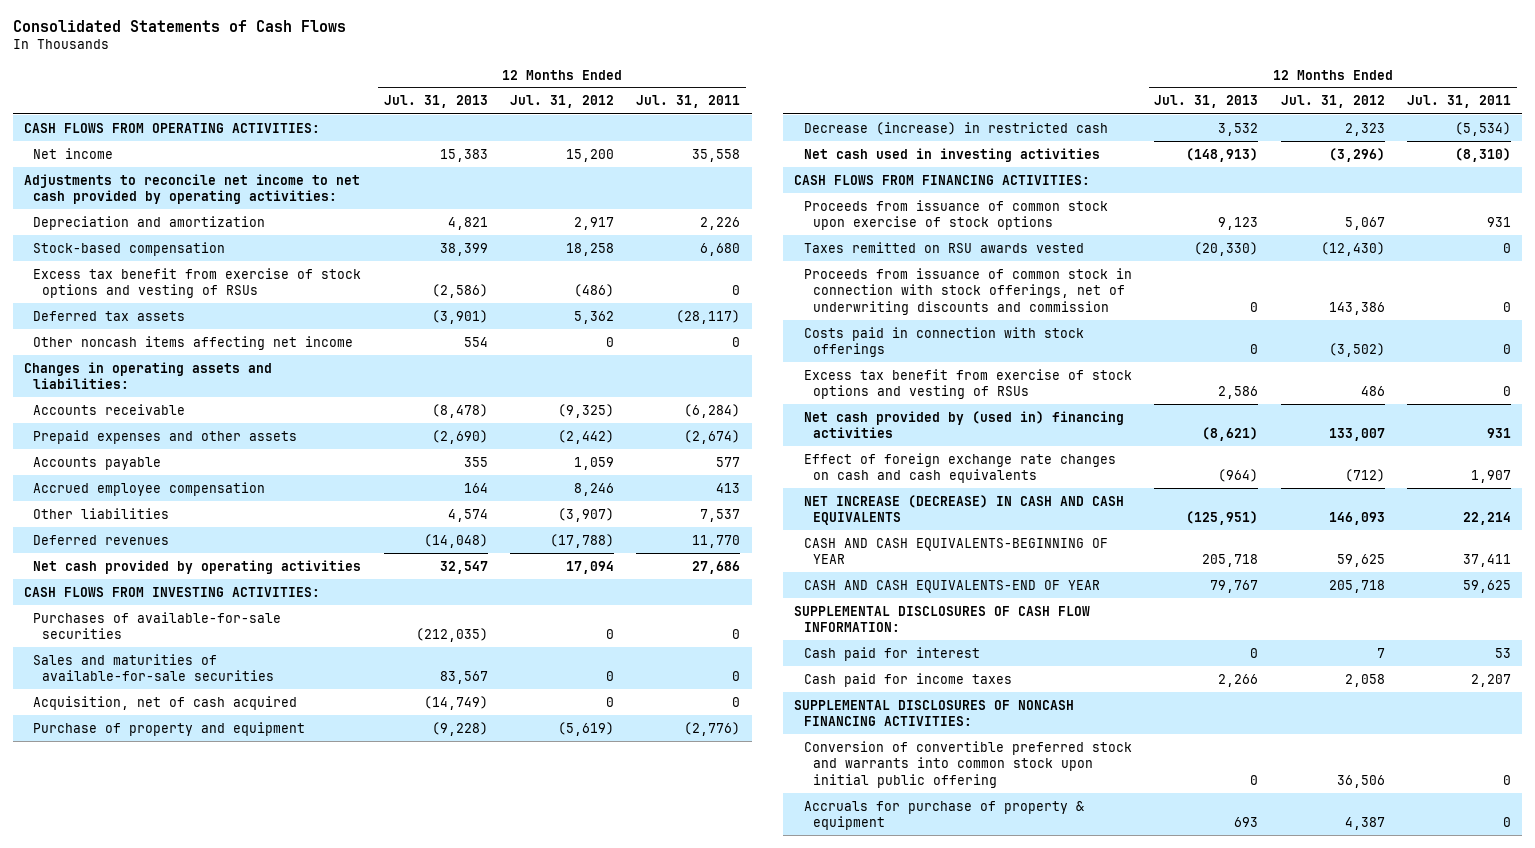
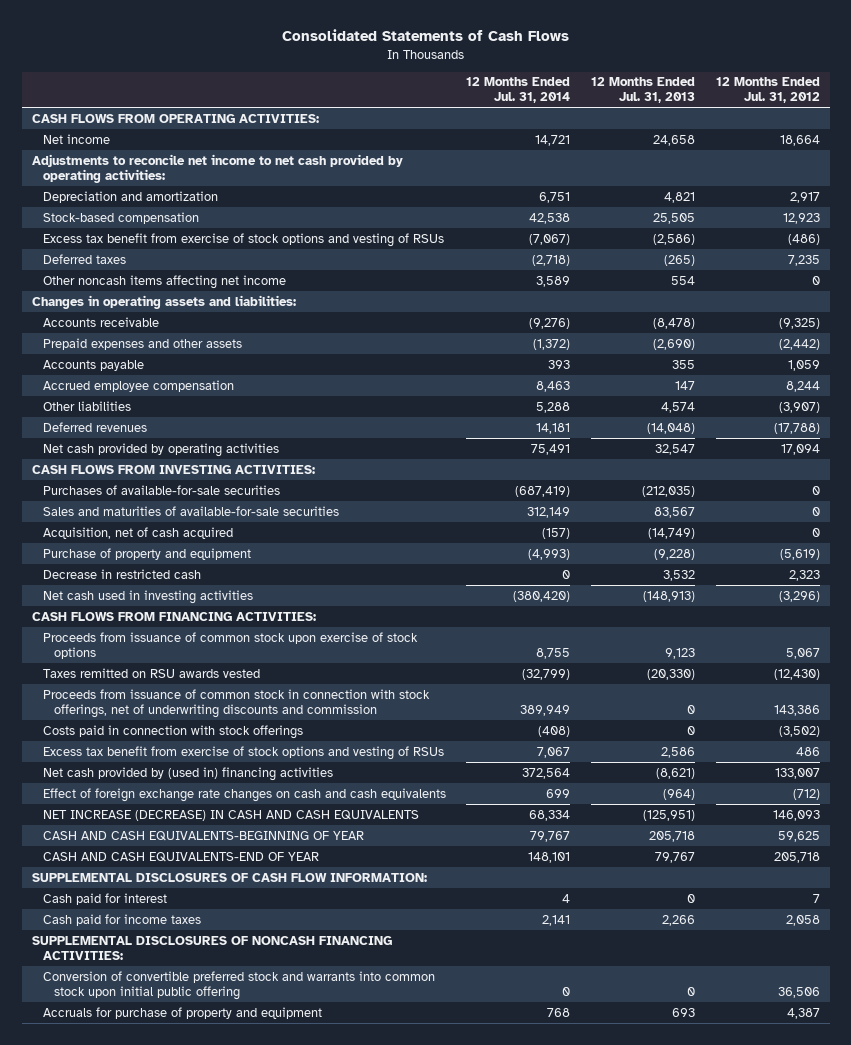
- | 12 Months Ended Jul. 31, 2013 | 12 Months Ended Jul. 31, 2012 | 12 Months Ended Jul. 31, 2011
+ | 12 Months Ended Jul. 31, 2014 | 12 Months Ended Jul. 31, 2013 | 12 Months Ended Jul. 31, 2012
- Net income | 15,383 | 15,200 | 35,558
+ Net income | 14,721 | 24,658 | 18,664
- Stock-based compensation | 38,399 | 18,258 | 6,680
+ Stock-based compensation | 42,538 | 25,505 | 12,923
- Deferred tax assets | (3,901) | 5,362 | (28,117)
+ Deferred taxes | (2,718) | (265) | 7,235
- Accrued employee compensation | 164 | 8,246 | 413
+ Accrued employee compensation | 8,463 | 147 | 8,244
- Decrease (increase) in restricted cash | 3,532 | 2,323 | (5,534)
+ Decrease in restricted cash | 0 | 3,532 | 2,323
- Accruals for purchase of property & equipment | 693 | 4,387 | 0
+ Accruals for purchase of property and equipment | 768 | 693 | 4,387

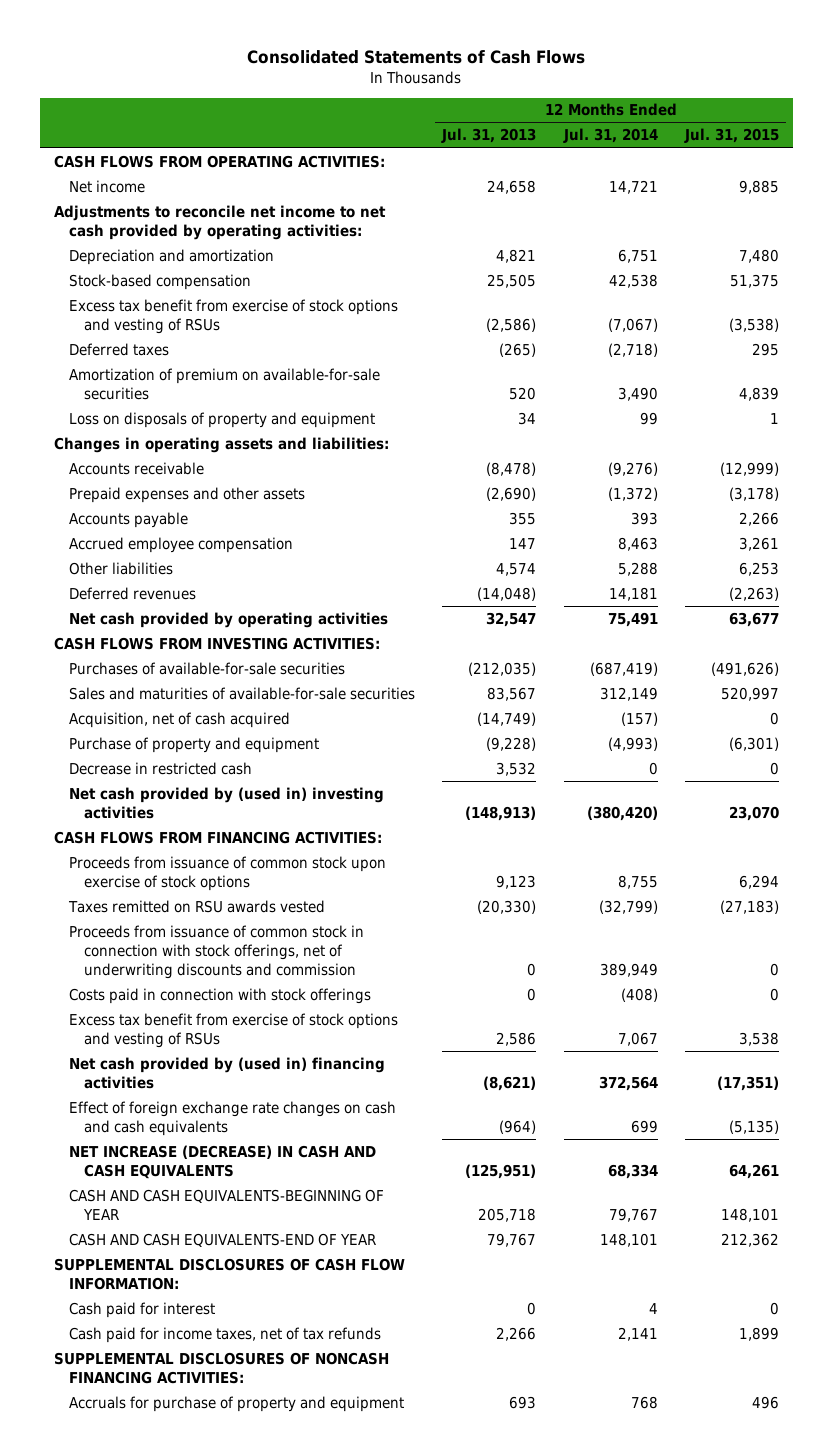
- | 12 Months Ended Jul. 31, 2014 | 12 Months Ended Jul. 31, 2013 | 12 Months Ended Jul. 31, 2012
+ | 12 Months Ended Jul. 31, 2013 | 12 Months Ended Jul. 31, 2014 | 12 Months Ended Jul. 31, 2015
- Other noncash items affecting net income | 3,589 | 554 | 0
+ Amortization of premium on available-for-sale securities | 520 | 3,490 | 4,839
+ Loss on disposals of property and equipment | 34 | 99 | 1
- Net cash used in investing activities | (380,420) | (148,913) | (3,296)
+ Net cash provided by (used in) investing activities | (148,913) | (380,420) | 23,070
- Cash paid for income taxes | 2,141 | 2,266 | 2,058
+ Cash paid for income taxes, net of tax refunds | 2,266 | 2,141 | 1,899
- Conversion of convertible preferred stock and warrants into common stock upon initial public offering | 0 | 0 | 36,506

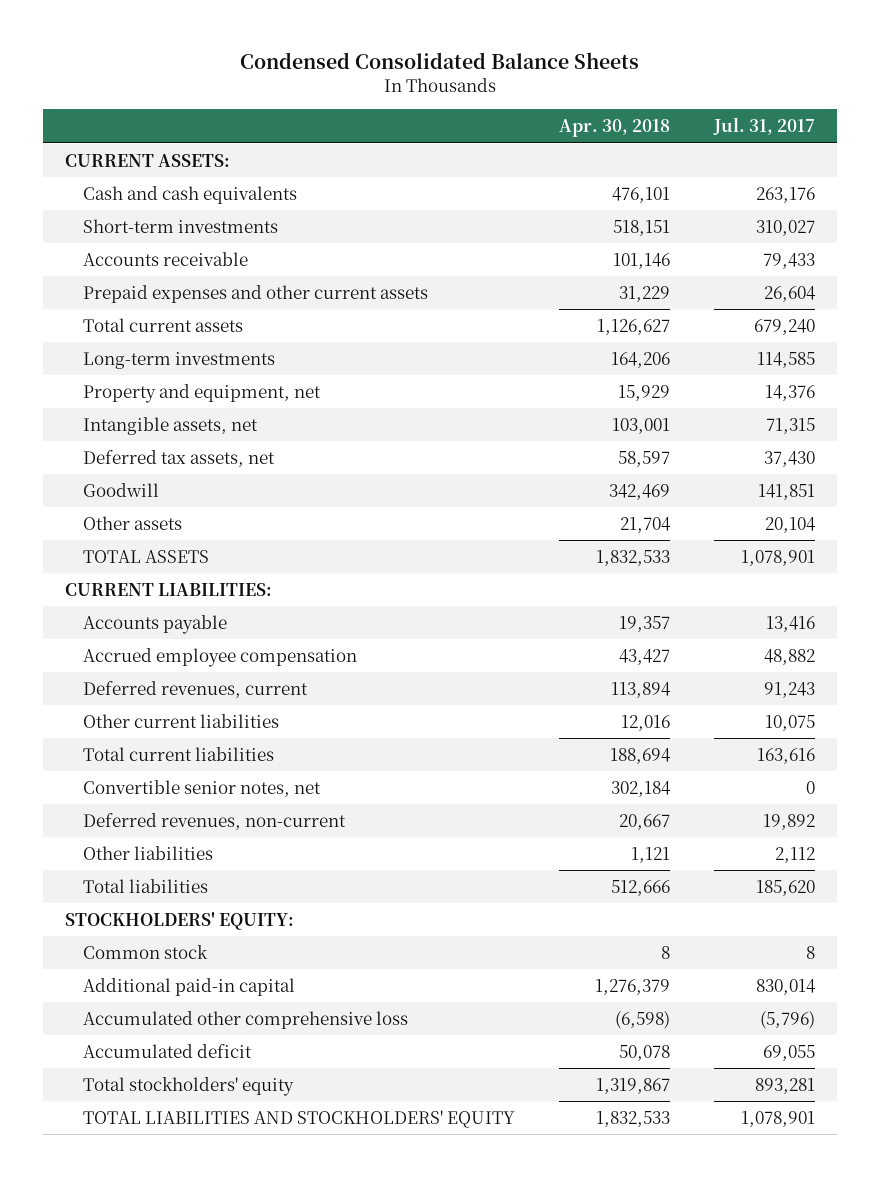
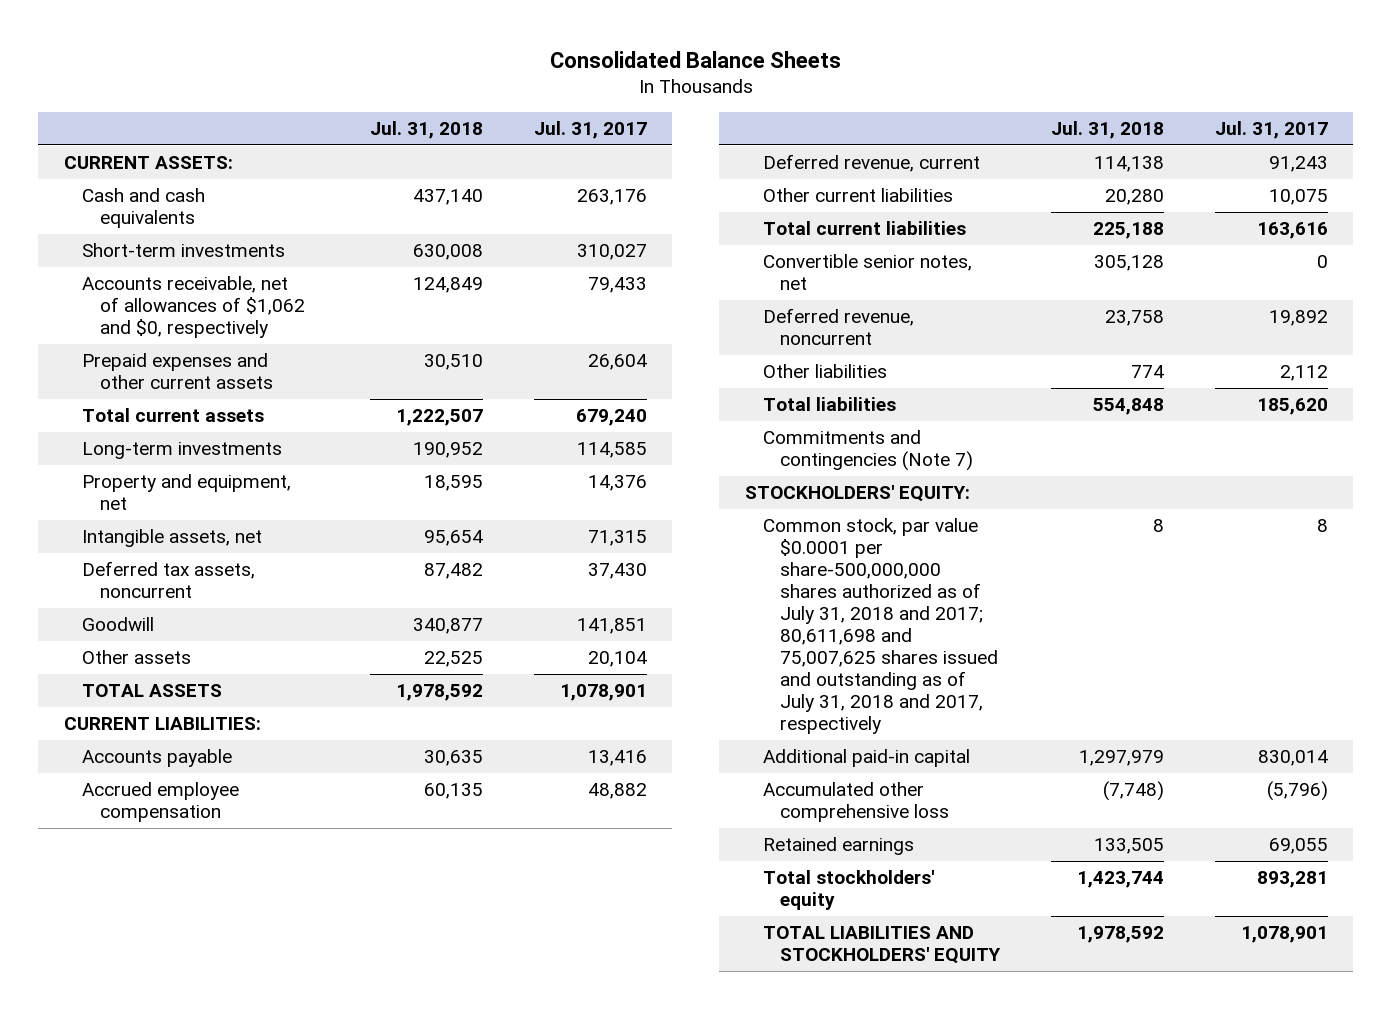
- Condensed Consolidated Balance Sheets
+ Consolidated Balance Sheets
- | Apr. 30, 2018 | Jul. 31, 2017
+ | Jul. 31, 2018 | Jul. 31, 2017
- Accounts receivable | 101,146 | 79,433
+ Accounts receivable, net of allowances of $1,062 and $0, respectively | 124,849 | 79,433
- Deferred tax assets, net | 58,597 | 37,430
+ Deferred tax assets, noncurrent | 87,482 | 37,430
- Deferred revenues, current | 113,894 | 91,243
+ Deferred revenue, current | 114,138 | 91,243
- Deferred revenues, non-current | 20,667 | 19,892
+ Deferred revenue, noncurrent | 23,758 | 19,892
+ Commitments and contingencies (Note 7)
- Common stock | 8 | 8
+ Common stock, par value $0.0001 per share-500,000,000 shares authorized as of July 31, 2018 and 2017; 80,611,698 and 75,007,625 shares issued and outstanding as of July 31, 2018 and 2017, respectively | 8 | 8
- Accumulated deficit | 50,078 | 69,055
+ Retained earnings | 133,505 | 69,055

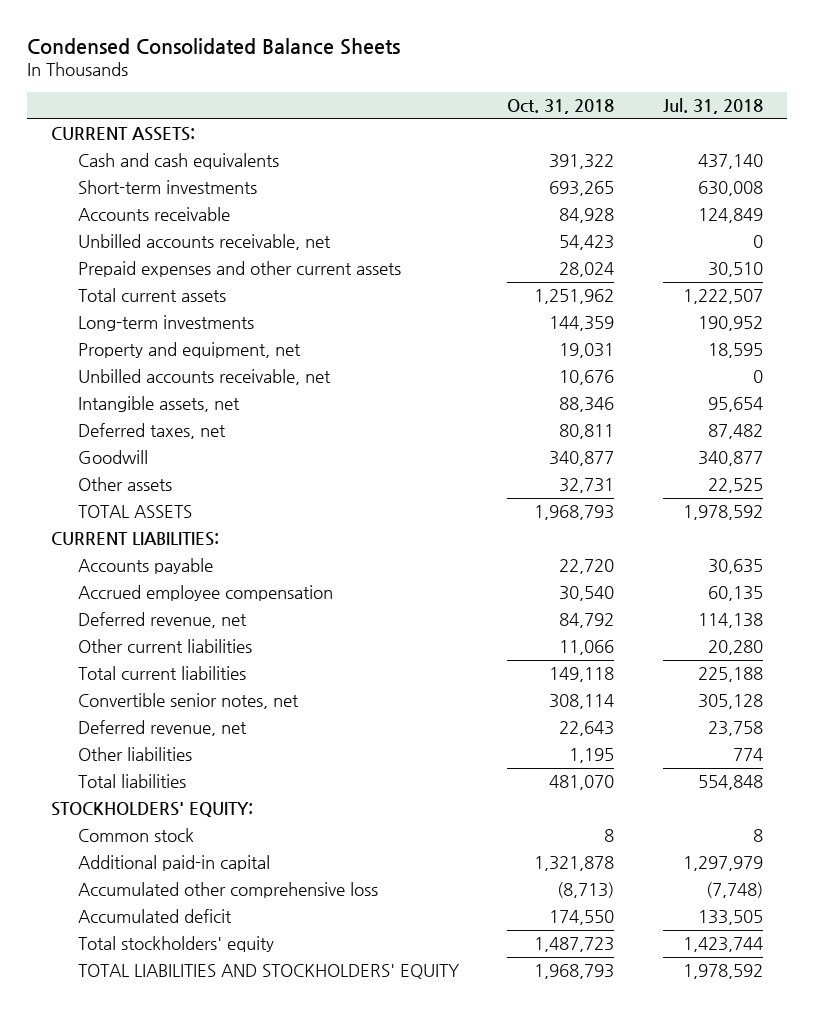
- Consolidated Balance Sheets
+ Condensed Consolidated Balance Sheets
- | Jul. 31, 2018 | Jul. 31, 2017
+ | Oct. 31, 2018 | Jul. 31, 2018
- Accounts receivable, net of allowances of $1,062 and $0, respectively | 124,849 | 79,433
+ Accounts receivable | 84,928 | 124,849
+ Unbilled accounts receivable, net | 54,423 | 0
+ Unbilled accounts receivable, net | 10,676 | 0
- Deferred tax assets, noncurrent | 87,482 | 37,430
+ Deferred taxes, net | 80,811 | 87,482
- Deferred revenue, current | 114,138 | 91,243
+ Deferred revenue, net | 84,792 | 114,138
- Deferred revenue, noncurrent | 23,758 | 19,892
+ Deferred revenue, net | 22,643 | 23,758
- Commitments and contingencies (Note 7)
- Common stock, par value $0.0001 per share-500,000,000 shares authorized as of July 31, 2018 and 2017; 80,611,698 and 75,007,625 shares issued and outstanding as of July 31, 2018 and 2017, respectively | 8 | 8
+ Common stock | 8 | 8
- Retained earnings | 133,505 | 69,055
+ Accumulated deficit | 174,550 | 133,505

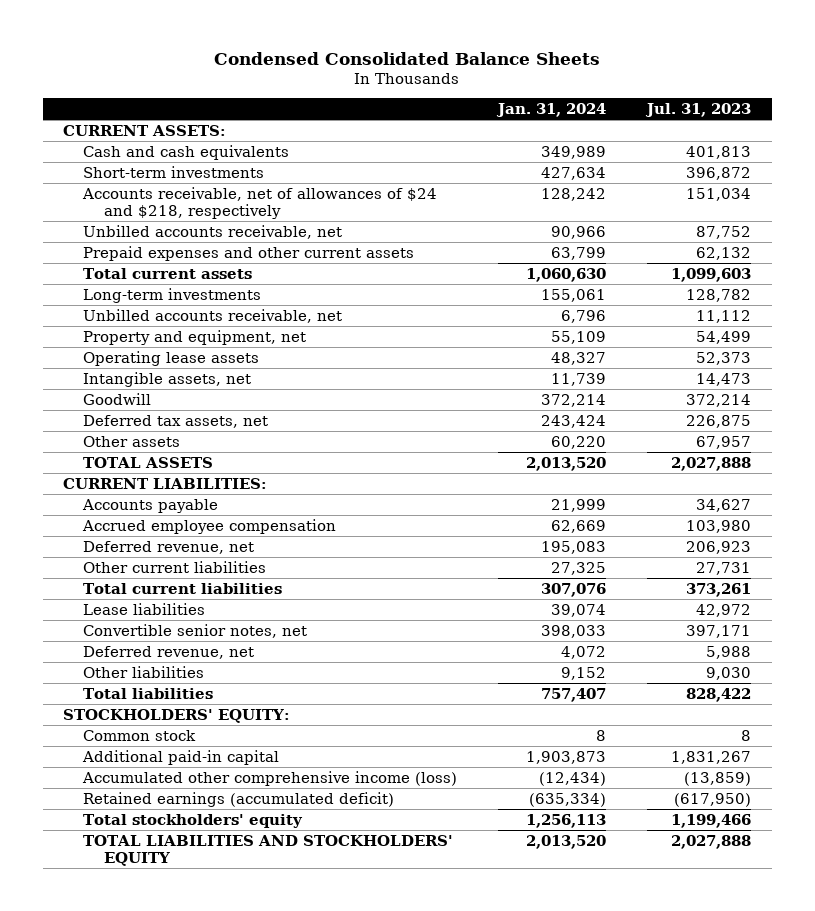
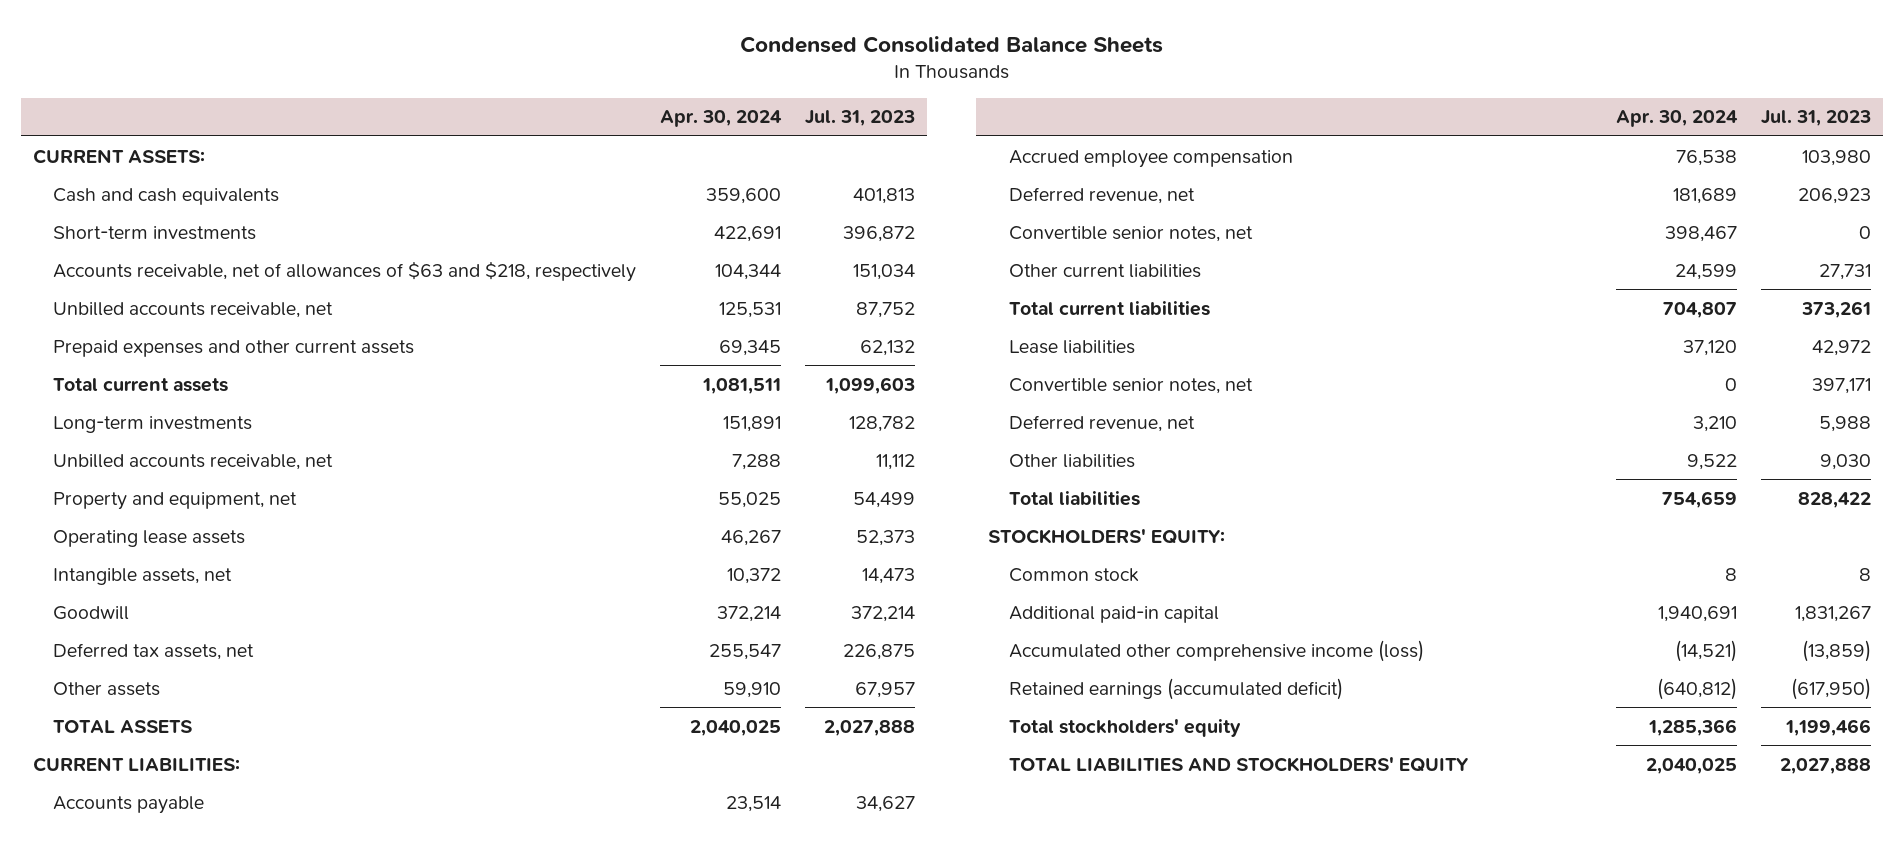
- | Jan. 31, 2024 | Jul. 31, 2023
+ | Apr. 30, 2024 | Jul. 31, 2023
- Accounts receivable, net of allowances of $24 and $218, respectively | 128,242 | 151,034
+ Accounts receivable, net of allowances of $63 and $218, respectively | 104,344 | 151,034
+ Convertible senior notes, net | 398,467 | 0

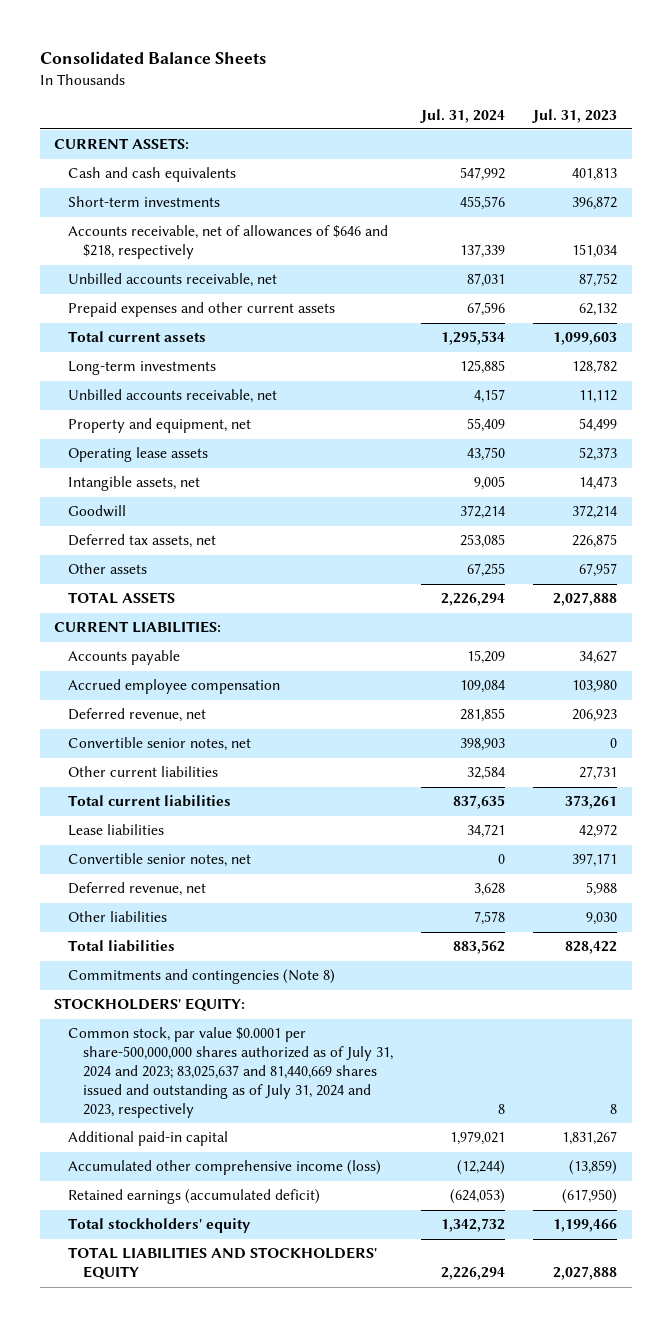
- Condensed Consolidated Balance Sheets
+ Consolidated Balance Sheets
- | Apr. 30, 2024 | Jul. 31, 2023
+ | Jul. 31, 2024 | Jul. 31, 2023
- Accounts receivable, net of allowances of $63 and $218, respectively | 104,344 | 151,034
+ Accounts receivable, net of allowances of $646 and $218, respectively | 137,339 | 151,034
+ Commitments and contingencies (Note 8)
- Common stock | 8 | 8
+ Common stock, par value $0.0001 per share-500,000,000 shares authorized as of July 31, 2024 and 2023; 83,025,637 and 81,440,669 shares issued and outstanding as of July 31, 2024 and 2023, respectively | 8 | 8

